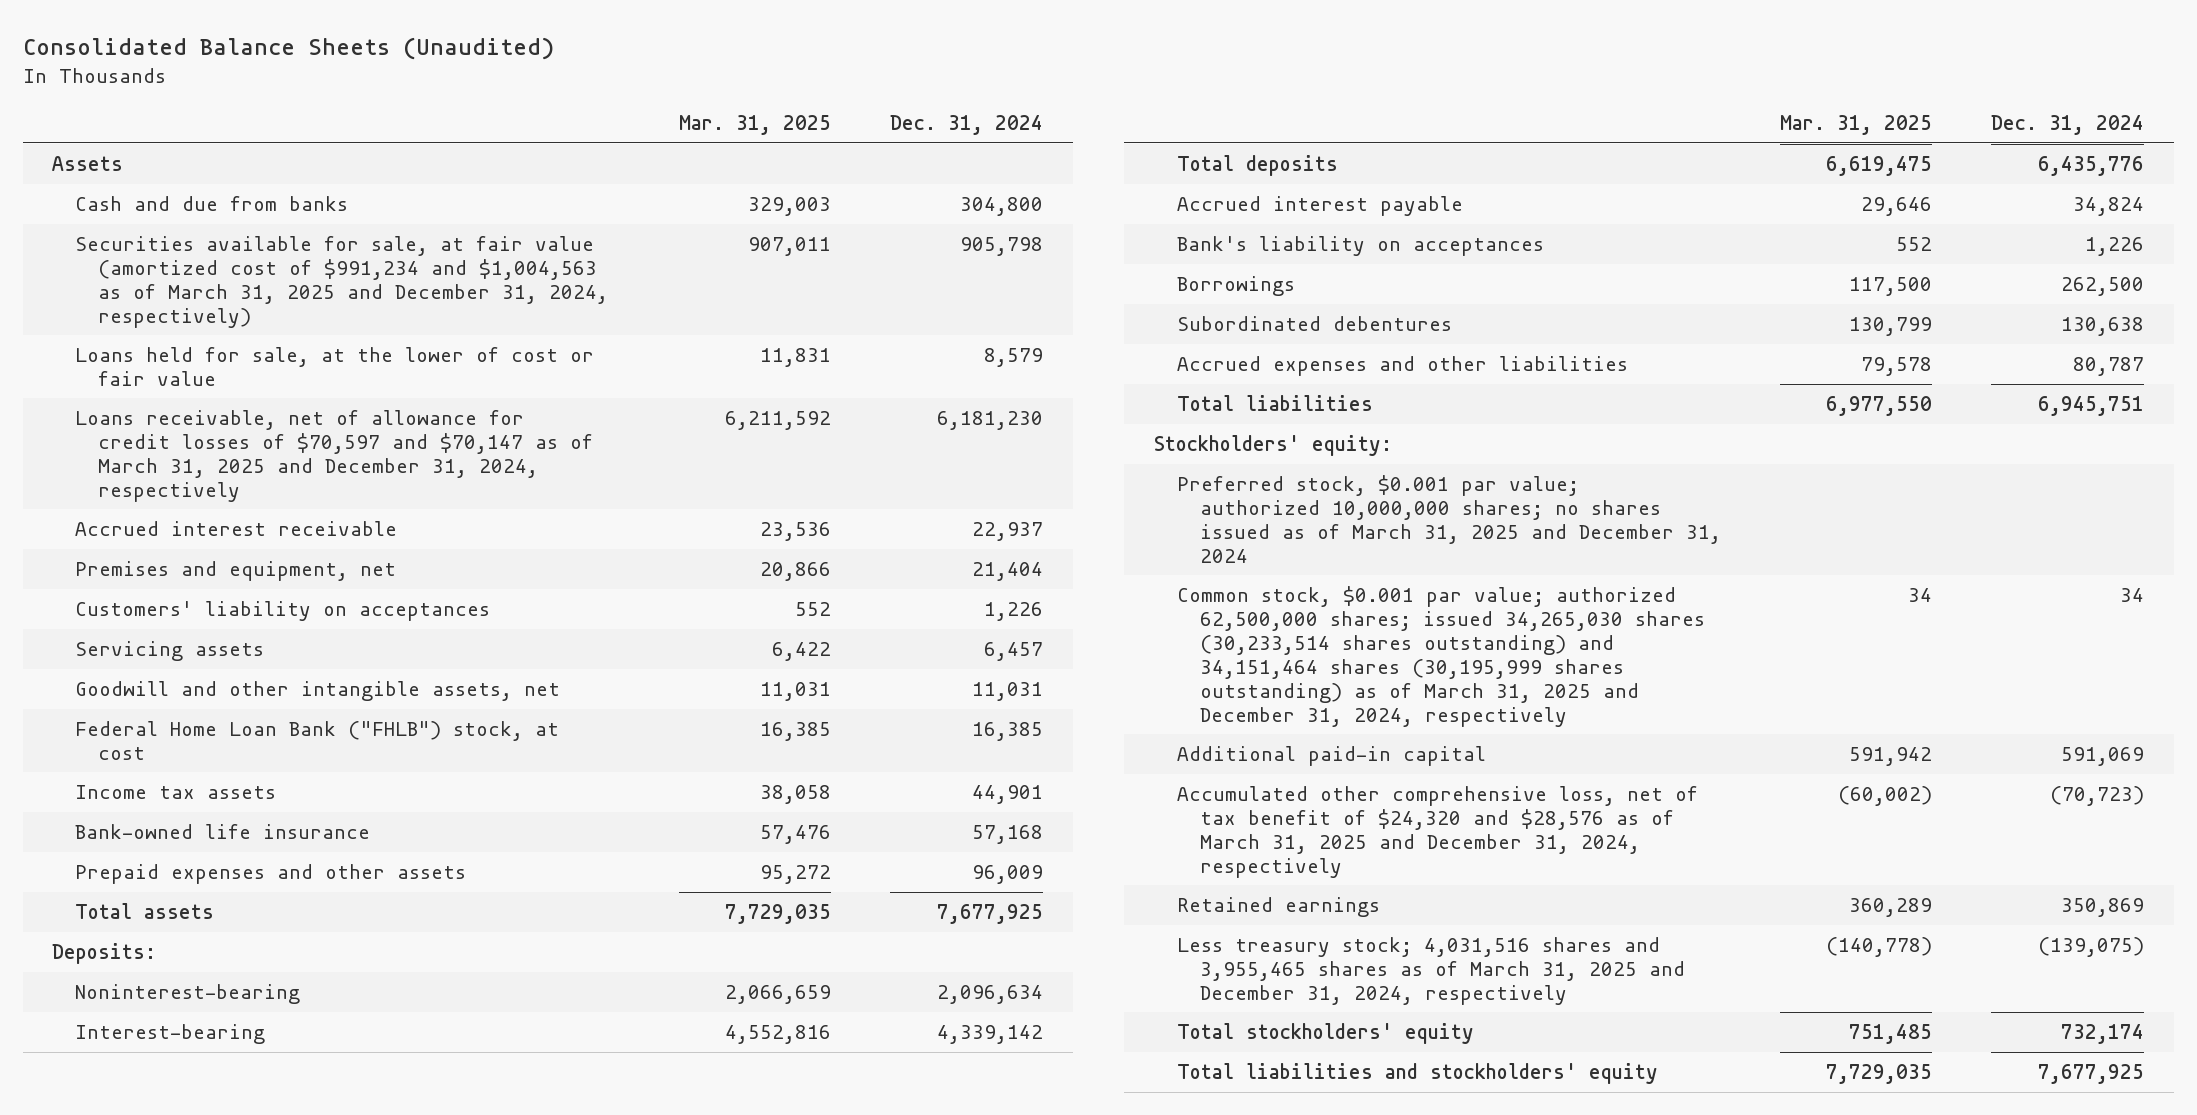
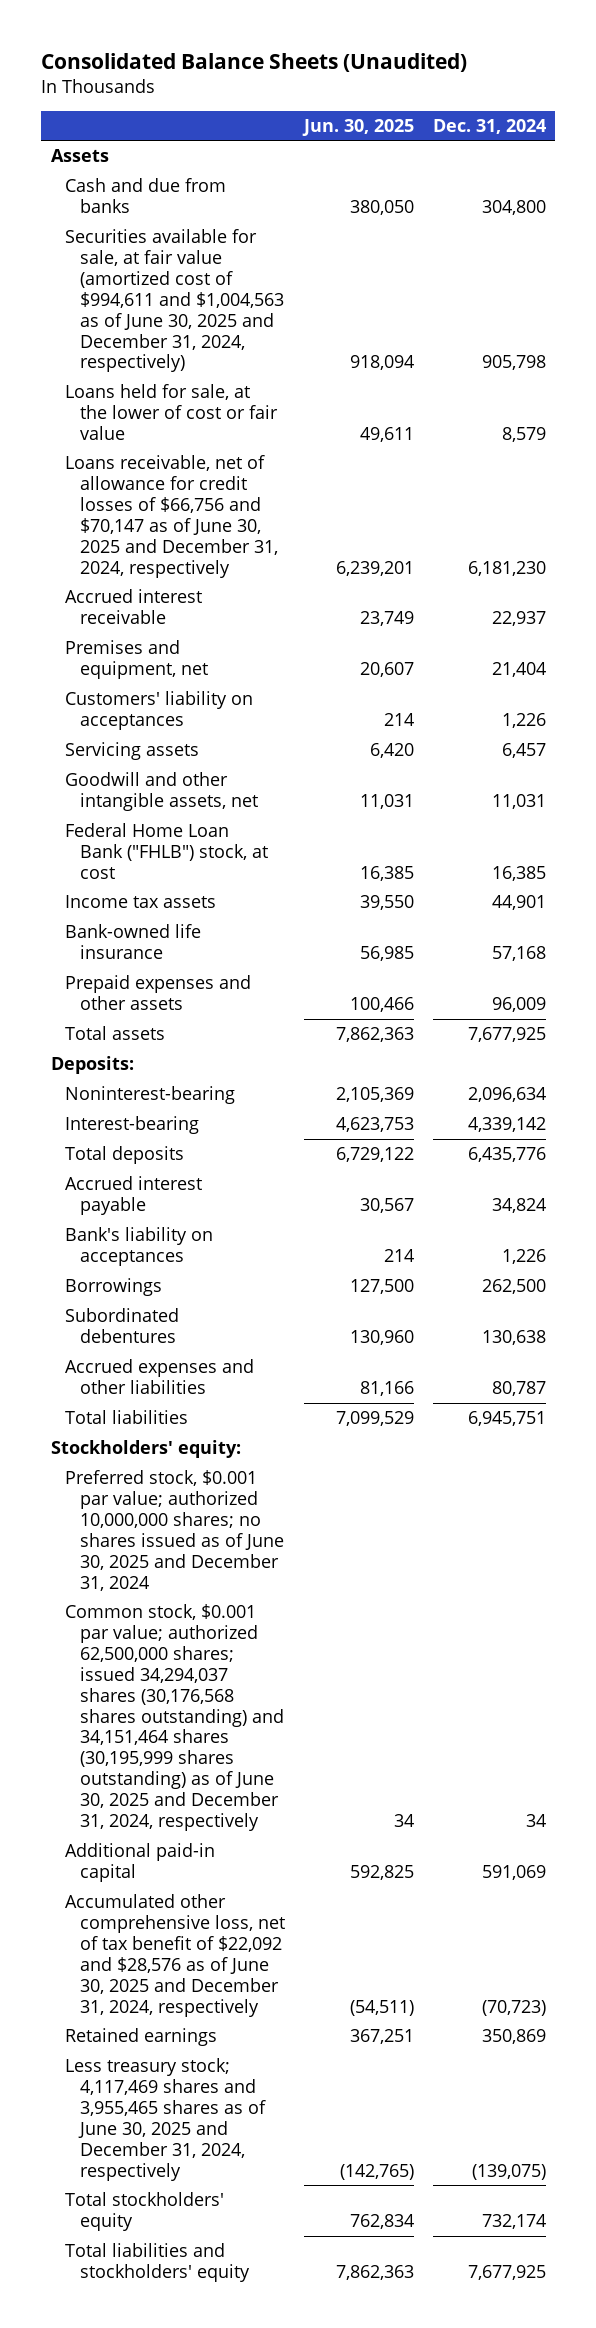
- | Mar. 31, 2025 | Dec. 31, 2024
+ | Jun. 30, 2025 | Dec. 31, 2024
- Securities available for sale, at fair value (amortized cost of $991,234 and $1,004,563 as of March 31, 2025 and December 31, 2024, respectively) | 907,011 | 905,798
+ Securities available for sale, at fair value (amortized cost of $994,611 and $1,004,563 as of June 30, 2025 and December 31, 2024, respectively) | 918,094 | 905,798
- Loans receivable, net of allowance for credit losses of $70,597 and $70,147 as of March 31, 2025 and December 31, 2024, respectively | 6,211,592 | 6,181,230
+ Loans receivable, net of allowance for credit losses of $66,756 and $70,147 as of June 30, 2025 and December 31, 2024, respectively | 6,239,201 | 6,181,230
- Preferred stock, $0.001 par value; authorized 10,000,000 shares; no shares issued as of March 31, 2025 and December 31, 2024
- Common stock, $0.001 par value; authorized 62,500,000 shares; issued 34,265,030 shares (30,233,514 shares outstanding) and 34,151,464 shares (30,195,999 shares outstanding) as of March 31, 2025 and December 31, 2024, respectively | 34 | 34
+ Preferred stock, $0.001 par value; authorized 10,000,000 shares; no shares issued as of June 30, 2025 and December 31, 2024
+ Common stock, $0.001 par value; authorized 62,500,000 shares; issued 34,294,037 shares (30,176,568 shares outstanding) and 34,151,464 shares (30,195,999 shares outstanding) as of June 30, 2025 and December 31, 2024, respectively | 34 | 34
- Accumulated other comprehensive loss, net of tax benefit of $24,320 and $28,576 as of March 31, 2025 and December 31, 2024, respectively | (60,002) | (70,723)
+ Accumulated other comprehensive loss, net of tax benefit of $22,092 and $28,576 as of June 30, 2025 and December 31, 2024, respectively | (54,511) | (70,723)
- Less treasury stock; 4,031,516 shares and 3,955,465 shares as of March 31, 2025 and December 31, 2024, respectively | (140,778) | (139,075)
+ Less treasury stock; 4,117,469 shares and 3,955,465 shares as of June 30, 2025 and December 31, 2024, respectively | (142,765) | (139,075)

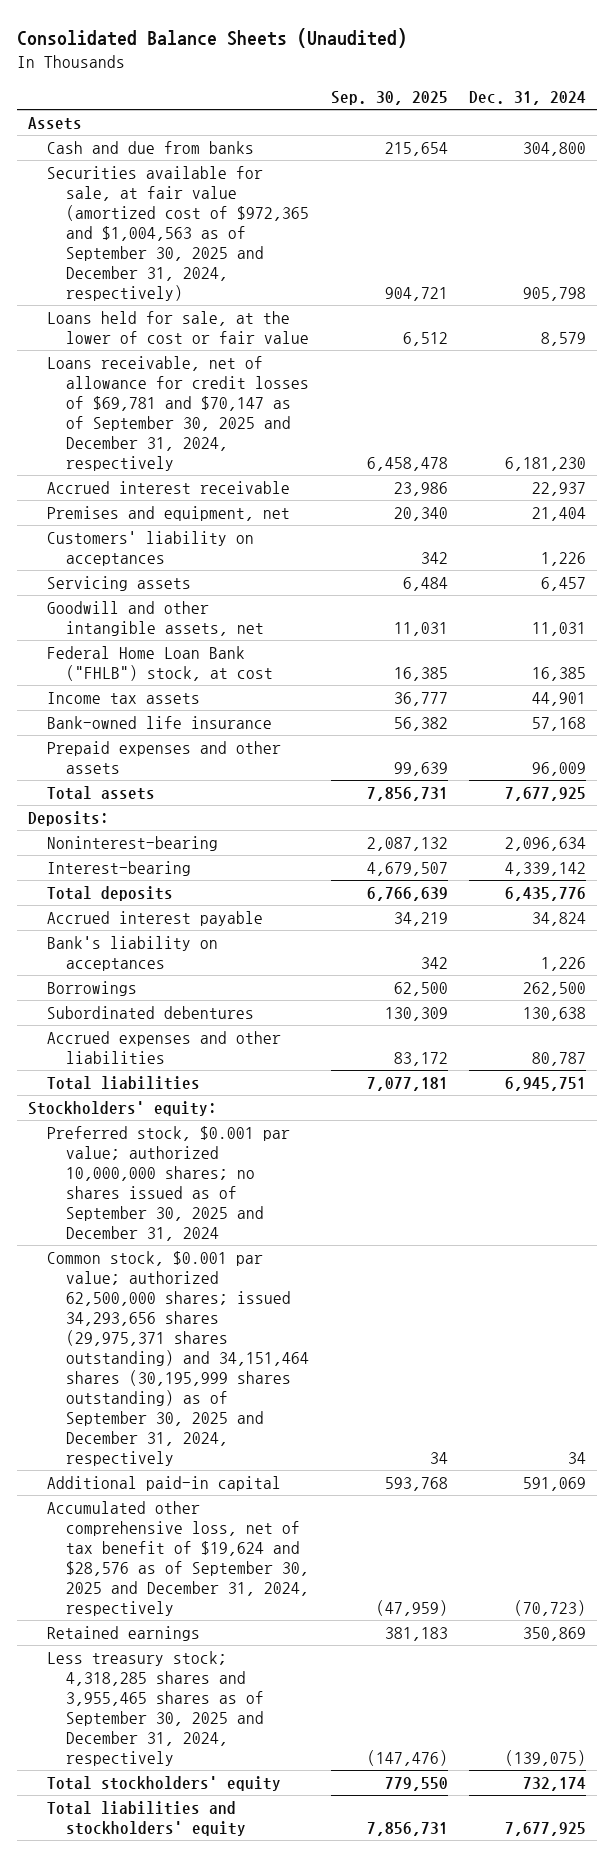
- | Jun. 30, 2025 | Dec. 31, 2024
+ | Sep. 30, 2025 | Dec. 31, 2024
- Securities available for sale, at fair value (amortized cost of $994,611 and $1,004,563 as of June 30, 2025 and December 31, 2024, respectively) | 918,094 | 905,798
+ Securities available for sale, at fair value (amortized cost of $972,365 and $1,004,563 as of September 30, 2025 and December 31, 2024, respectively) | 904,721 | 905,798
- Loans receivable, net of allowance for credit losses of $66,756 and $70,147 as of June 30, 2025 and December 31, 2024, respectively | 6,239,201 | 6,181,230
+ Loans receivable, net of allowance for credit losses of $69,781 and $70,147 as of September 30, 2025 and December 31, 2024, respectively | 6,458,478 | 6,181,230
- Preferred stock, $0.001 par value; authorized 10,000,000 shares; no shares issued as of June 30, 2025 and December 31, 2024
- Common stock, $0.001 par value; authorized 62,500,000 shares; issued 34,294,037 shares (30,176,568 shares outstanding) and 34,151,464 shares (30,195,999 shares outstanding) as of June 30, 2025 and December 31, 2024, respectively | 34 | 34
+ Preferred stock, $0.001 par value; authorized 10,000,000 shares; no shares issued as of September 30, 2025 and December 31, 2024
+ Common stock, $0.001 par value; authorized 62,500,000 shares; issued 34,293,656 shares (29,975,371 shares outstanding) and 34,151,464 shares (30,195,999 shares outstanding) as of September 30, 2025 and December 31, 2024, respectively | 34 | 34
- Accumulated other comprehensive loss, net of tax benefit of $22,092 and $28,576 as of June 30, 2025 and December 31, 2024, respectively | (54,511) | (70,723)
+ Accumulated other comprehensive loss, net of tax benefit of $19,624 and $28,576 as of September 30, 2025 and December 31, 2024, respectively | (47,959) | (70,723)
- Less treasury stock; 4,117,469 shares and 3,955,465 shares as of June 30, 2025 and December 31, 2024, respectively | (142,765) | (139,075)
+ Less treasury stock; 4,318,285 shares and 3,955,465 shares as of September 30, 2025 and December 31, 2024, respectively | (147,476) | (139,075)

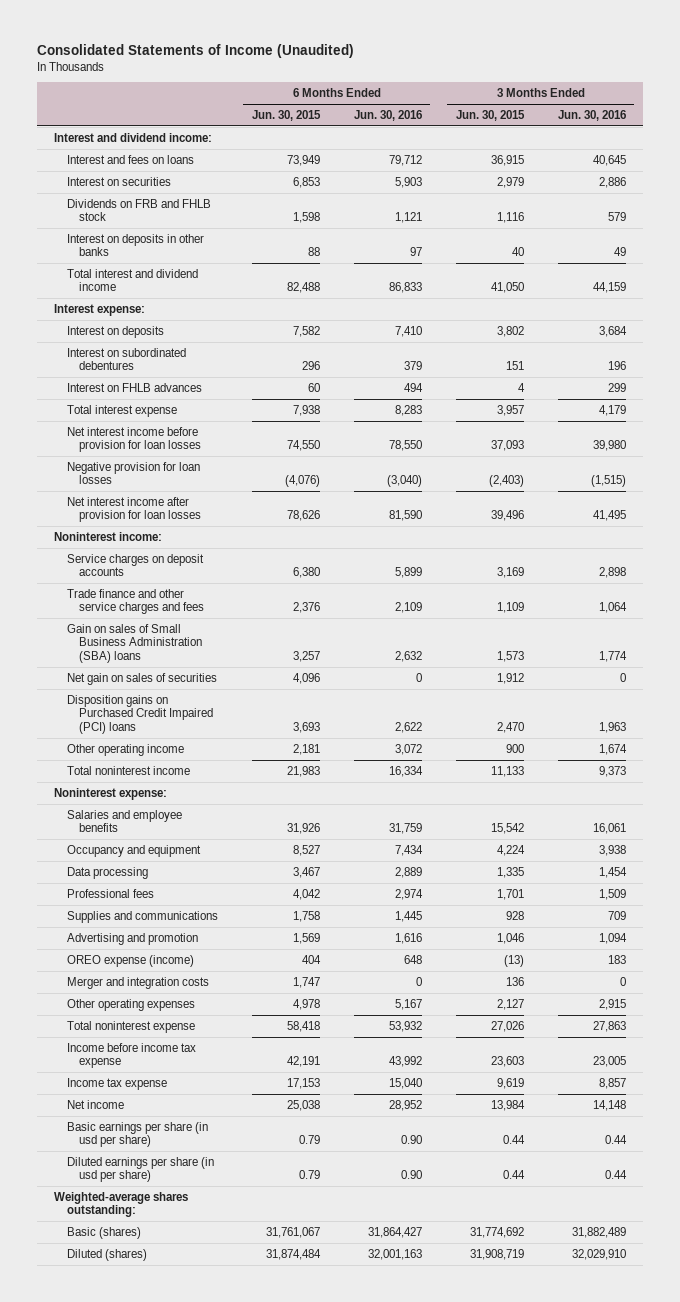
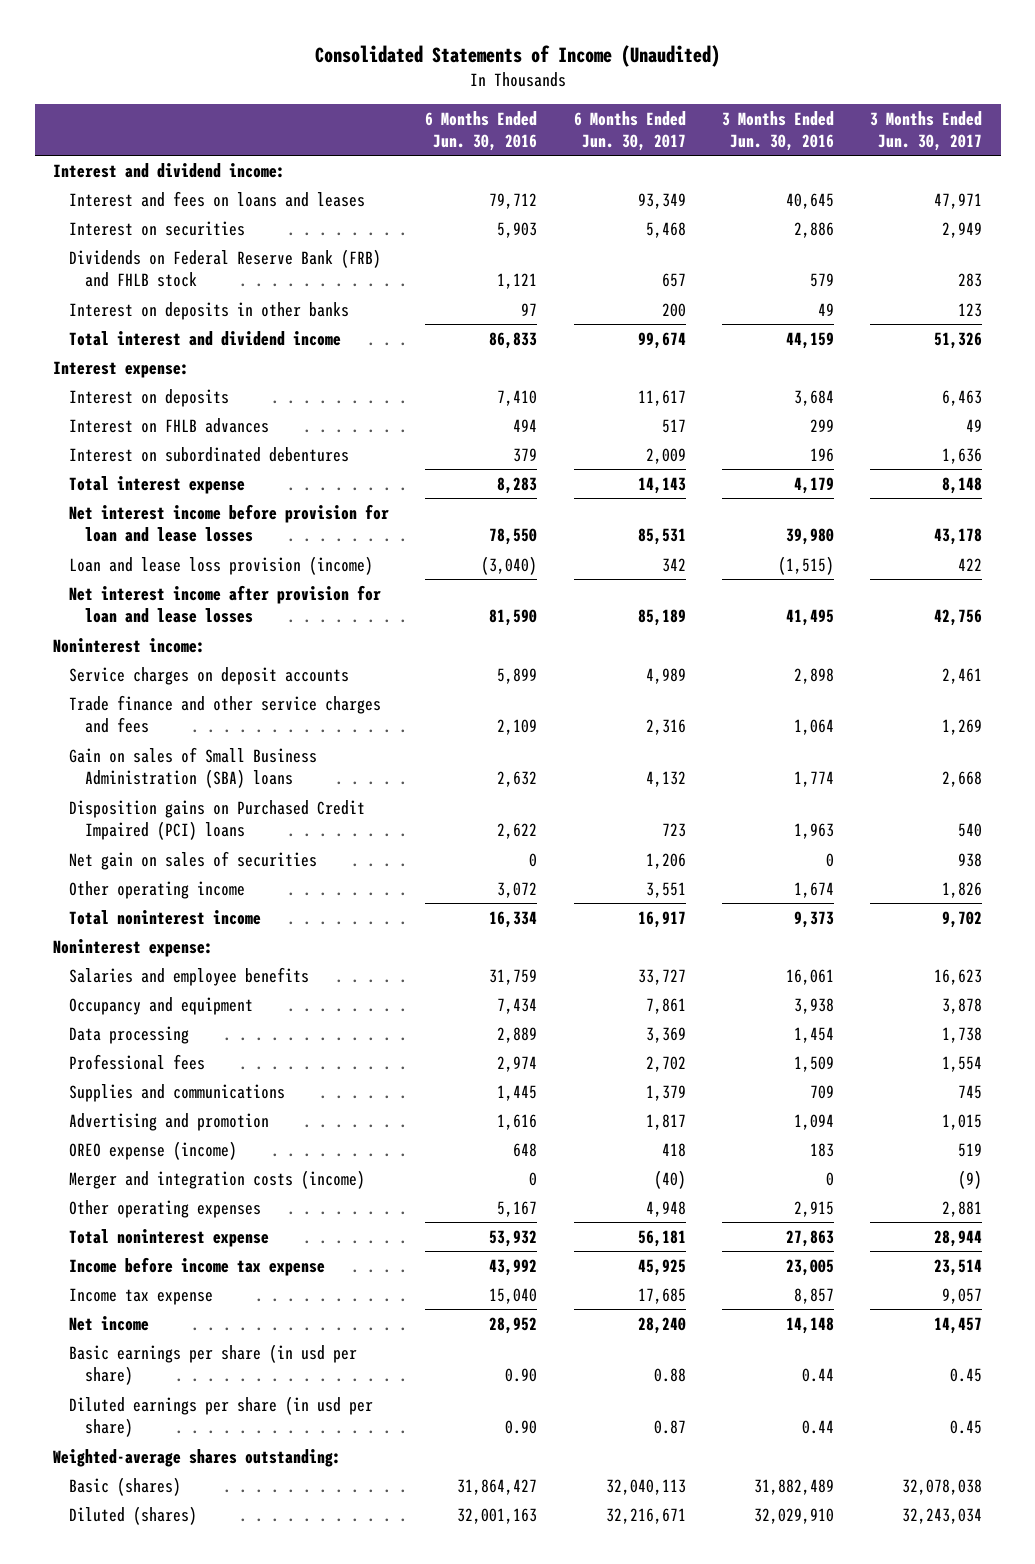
- | 6 Months Ended Jun. 30, 2015 | 6 Months Ended Jun. 30, 2016 | 3 Months Ended Jun. 30, 2015 | 3 Months Ended Jun. 30, 2016
+ | 6 Months Ended Jun. 30, 2016 | 6 Months Ended Jun. 30, 2017 | 3 Months Ended Jun. 30, 2016 | 3 Months Ended Jun. 30, 2017
- Interest and fees on loans | 73,949 | 79,712 | 36,915 | 40,645
+ Interest and fees on loans and leases | 79,712 | 93,349 | 40,645 | 47,971
- Dividends on FRB and FHLB stock | 1,598 | 1,121 | 1,116 | 579
+ Dividends on Federal Reserve Bank (FRB) and FHLB stock | 1,121 | 657 | 579 | 283
moved down: Interest on subordinated debentures | 379 | 2,009 | 196 | 1,636
- Net interest income before provision for loan losses | 74,550 | 78,550 | 37,093 | 39,980
- Negative provision for loan losses | (4,076) | (3,040) | (2,403) | (1,515)
- Net interest income after provision for loan losses | 78,626 | 81,590 | 39,496 | 41,495
+ Net interest income before provision for loan and lease losses | 78,550 | 85,531 | 39,980 | 43,178
+ Loan and lease loss provision (income) | (3,040) | 342 | (1,515) | 422
+ Net interest income after provision for loan and lease losses | 81,590 | 85,189 | 41,495 | 42,756
moved down: Net gain on sales of securities | 0 | 1,206 | 0 | 938
- Merger and integration costs | 1,747 | 0 | 136 | 0
+ Merger and integration costs (income) | 0 | (40) | 0 | (9)

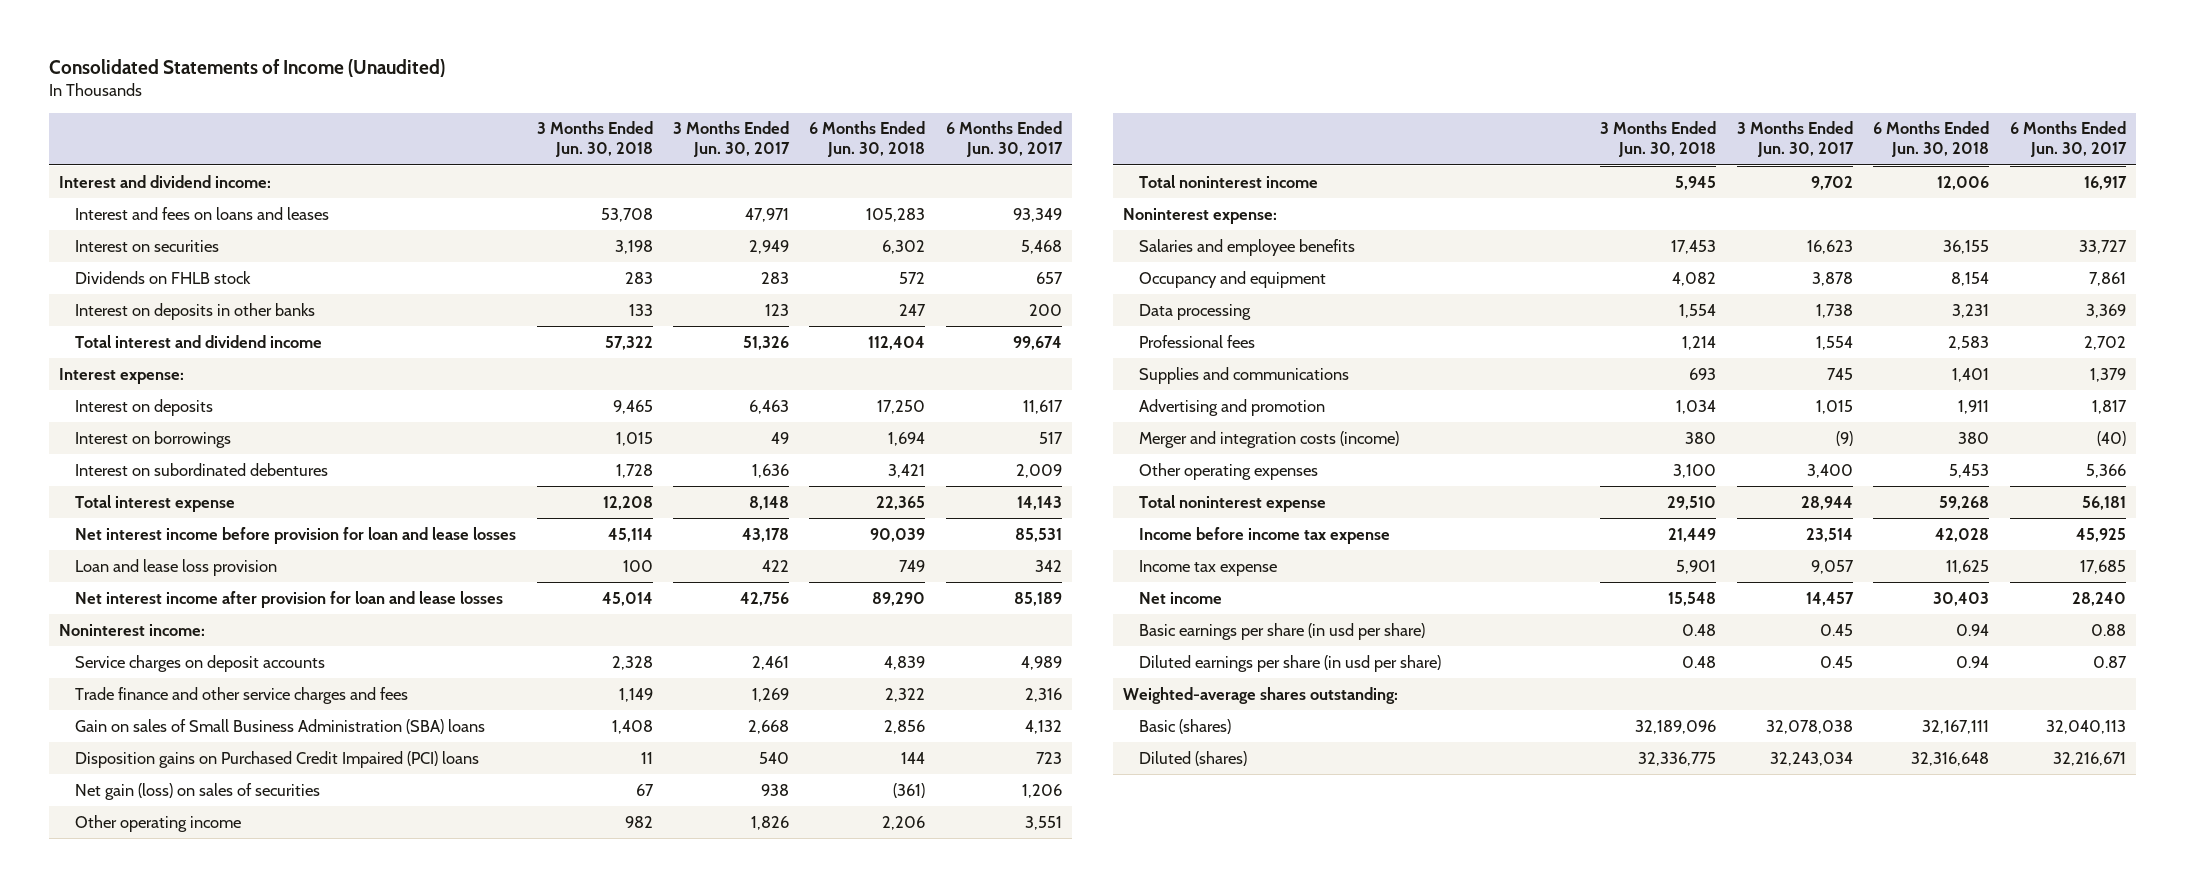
- | 6 Months Ended Jun. 30, 2016 | 6 Months Ended Jun. 30, 2017 | 3 Months Ended Jun. 30, 2016 | 3 Months Ended Jun. 30, 2017
+ | 3 Months Ended Jun. 30, 2018 | 3 Months Ended Jun. 30, 2017 | 6 Months Ended Jun. 30, 2018 | 6 Months Ended Jun. 30, 2017
- Dividends on Federal Reserve Bank (FRB) and FHLB stock | 1,121 | 657 | 579 | 283
+ Dividends on FHLB stock | 283 | 283 | 572 | 657
- Interest on FHLB advances | 494 | 517 | 299 | 49
+ Interest on borrowings | 1,015 | 49 | 1,694 | 517
- Loan and lease loss provision (income) | (3,040) | 342 | (1,515) | 422
+ Loan and lease loss provision | 100 | 422 | 749 | 342
- Net gain on sales of securities | 0 | 1,206 | 0 | 938
+ Net gain (loss) on sales of securities | 67 | 938 | (361) | 1,206
- OREO expense (income) | 648 | 418 | 183 | 519
- Other operating expenses | 5,167 | 4,948 | 2,915 | 2,881
+ Other operating expenses | 3,100 | 3,400 | 5,453 | 5,366

